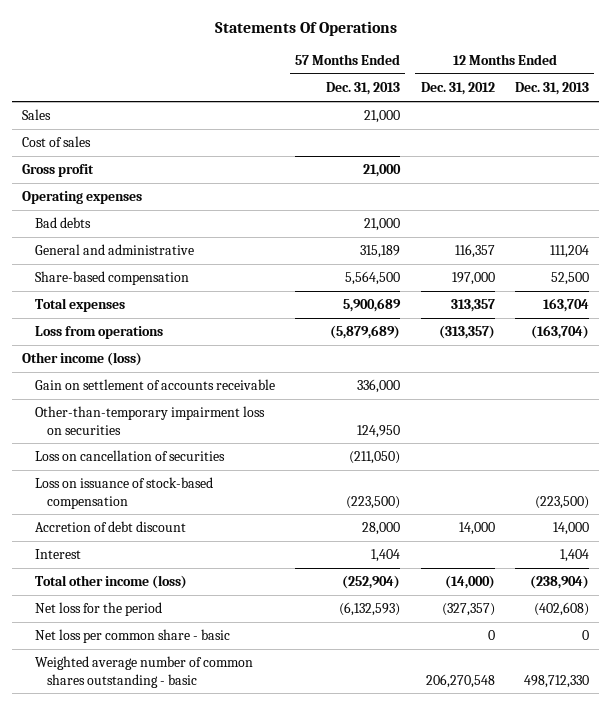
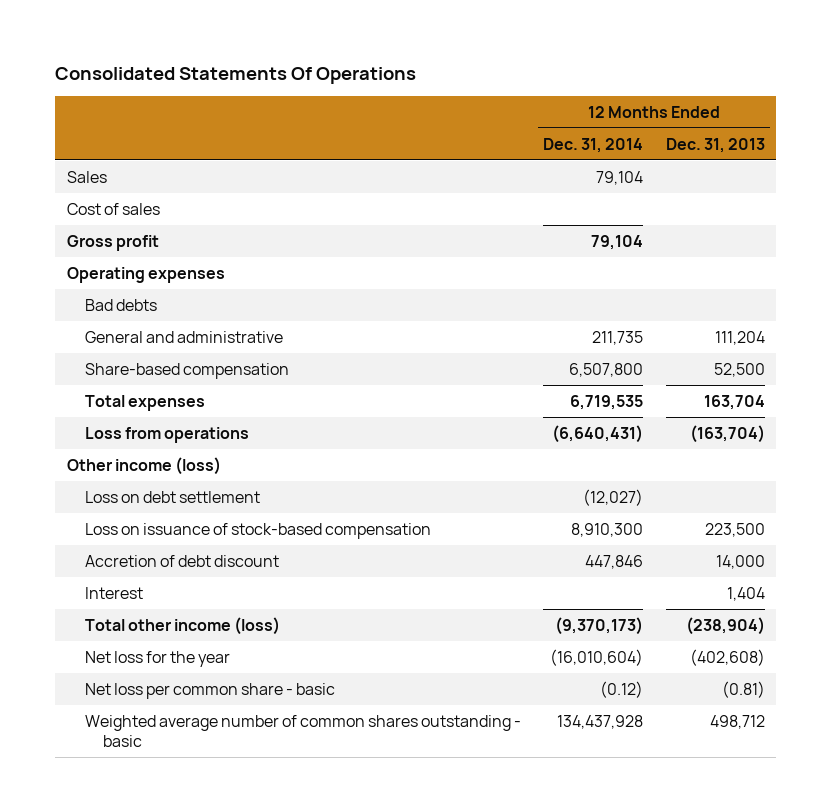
- Statements Of Operations
+ Consolidated Statements Of Operations
- | 57 Months Ended Dec. 31, 2013 | 12 Months Ended Dec. 31, 2012 | 12 Months Ended Dec. 31, 2013
+ | 12 Months Ended Dec. 31, 2014 | 12 Months Ended Dec. 31, 2013
- Gain on settlement of accounts receivable | 336,000 | |
- Other-than-temporary impairment loss on securities | 124,950 | |
- Loss on cancellation of securities | (211,050) | |
- Loss on issuance of stock-based compensation | (223,500) | | (223,500)
+ Loss on debt settlement | (12,027) |
+ Loss on issuance of stock-based compensation | 8,910,300 | 223,500
- Net loss for the period | (6,132,593) | (327,357) | (402,608)
- Net loss per common share - basic | | 0 | 0
- Weighted average number of common shares outstanding - basic | | 206,270,548 | 498,712,330
+ Net loss for the year | (16,010,604) | (402,608)
+ Net loss per common share - basic | (0.12) | (0.81)
+ Weighted average number of common shares outstanding - basic | 134,437,928 | 498,712

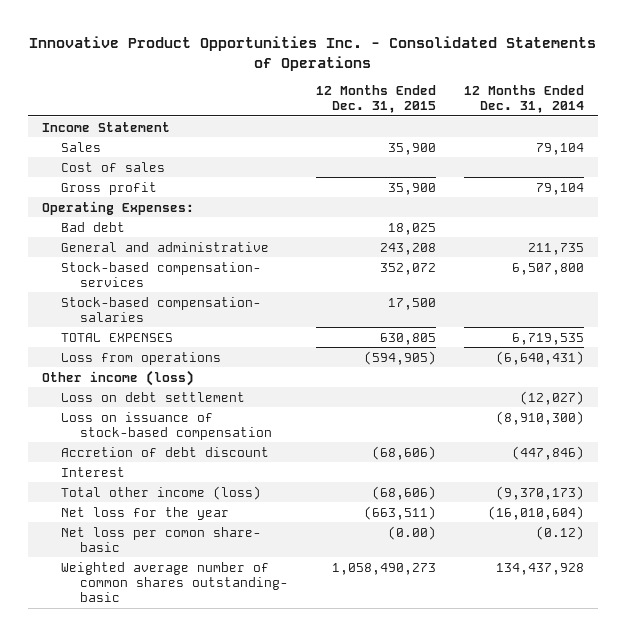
- Consolidated Statements Of Operations
+ Innovative Product Opportunities Inc. - Consolidated Statements of Operations
- | 12 Months Ended Dec. 31, 2014 | 12 Months Ended Dec. 31, 2013
+ | 12 Months Ended Dec. 31, 2015 | 12 Months Ended Dec. 31, 2014
+ Income Statement
- Operating expenses
- Bad debts
+ Operating Expenses:
+ Bad debt | 18,025 |
- Share-based compensation | 6,507,800 | 52,500
- Total expenses | 6,719,535 | 163,704
+ Stock-based compensation- services | 352,072 | 6,507,800
+ Stock-based compensation- salaries | 17,500 |
+ TOTAL EXPENSES | 630,805 | 6,719,535
- Loss on issuance of stock-based compensation | 8,910,300 | 223,500
- Accretion of debt discount | 447,846 | 14,000
+ Loss on issuance of stock-based compensation | | (8,910,300)
+ Accretion of debt discount | (68,606) | (447,846)
- Net loss per common share - basic | (0.12) | (0.81)
- Weighted average number of common shares outstanding - basic | 134,437,928 | 498,712
+ Net loss per comon share- basic | (0.00) | (0.12)
+ Weighted average number of common shares outstanding- basic | 1,058,490,273 | 134,437,928

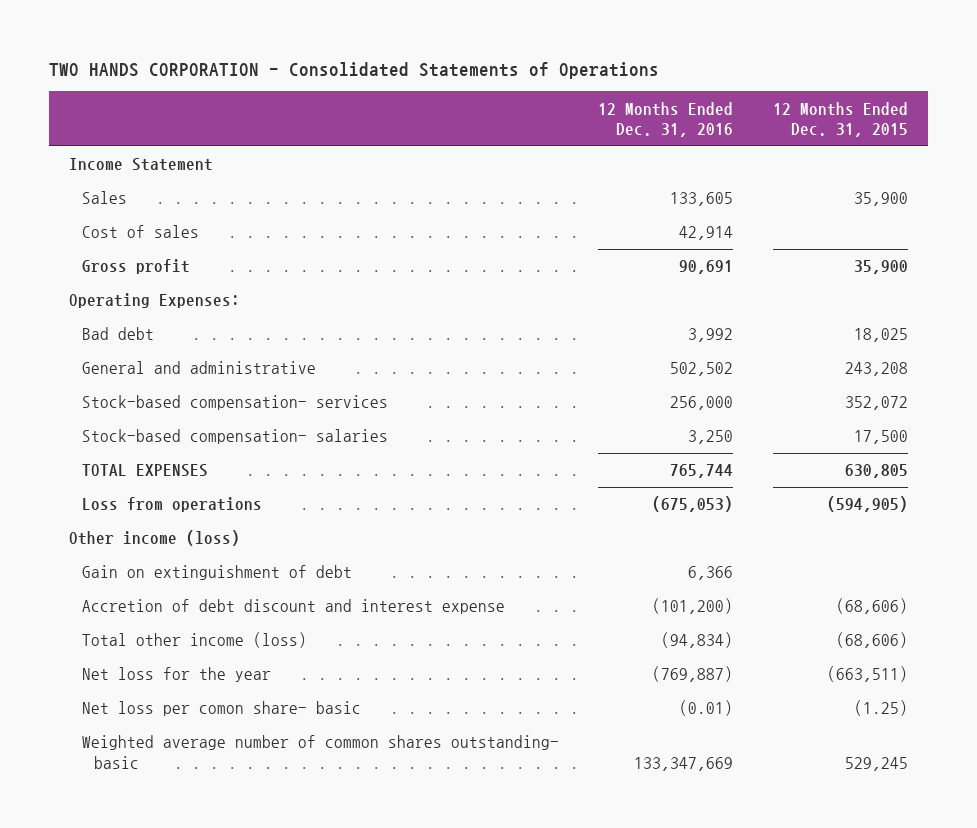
- Innovative Product Opportunities Inc. - Consolidated Statements of Operations
+ TWO HANDS CORPORATION - Consolidated Statements of Operations
- | 12 Months Ended Dec. 31, 2015 | 12 Months Ended Dec. 31, 2014
+ | 12 Months Ended Dec. 31, 2016 | 12 Months Ended Dec. 31, 2015
- Loss on debt settlement | | (12,027)
- Loss on issuance of stock-based compensation | | (8,910,300)
- Accretion of debt discount | (68,606) | (447,846)
- Interest
+ Gain on extinguishment of debt | 6,366 |
+ Accretion of debt discount and interest expense | (101,200) | (68,606)
- Net loss per comon share- basic | (0.00) | (0.12)
- Weighted average number of common shares outstanding- basic | 1,058,490,273 | 134,437,928
+ Net loss per comon share- basic | (0.01) | (1.25)
+ Weighted average number of common shares outstanding- basic | 133,347,669 | 529,245

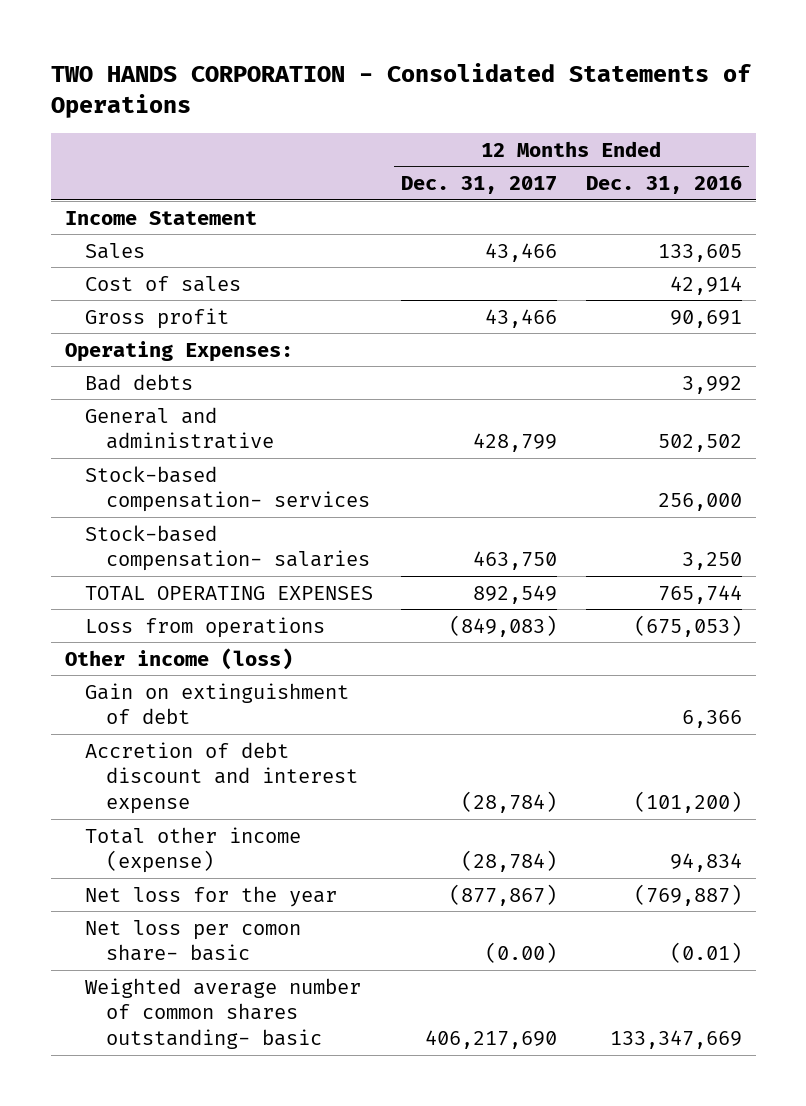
- | 12 Months Ended Dec. 31, 2016 | 12 Months Ended Dec. 31, 2015
+ | 12 Months Ended Dec. 31, 2017 | 12 Months Ended Dec. 31, 2016
- Bad debt | 3,992 | 18,025
+ Bad debts | | 3,992
- TOTAL EXPENSES | 765,744 | 630,805
+ TOTAL OPERATING EXPENSES | 892,549 | 765,744
- Total other income (loss) | (94,834) | (68,606)
+ Total other income (expense) | (28,784) | 94,834

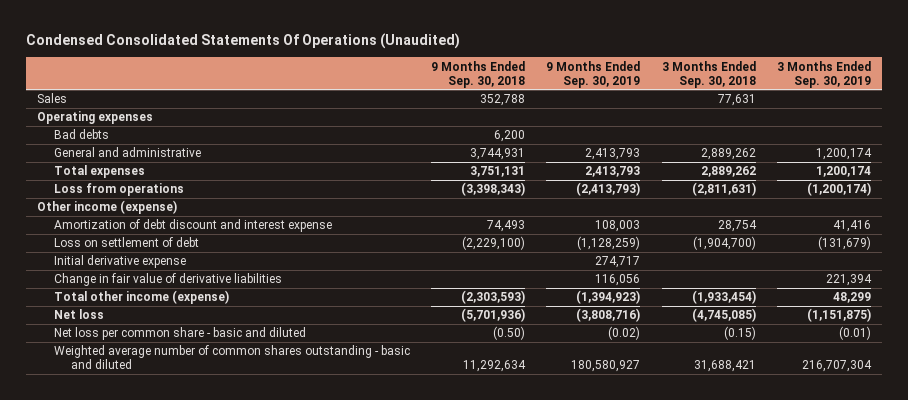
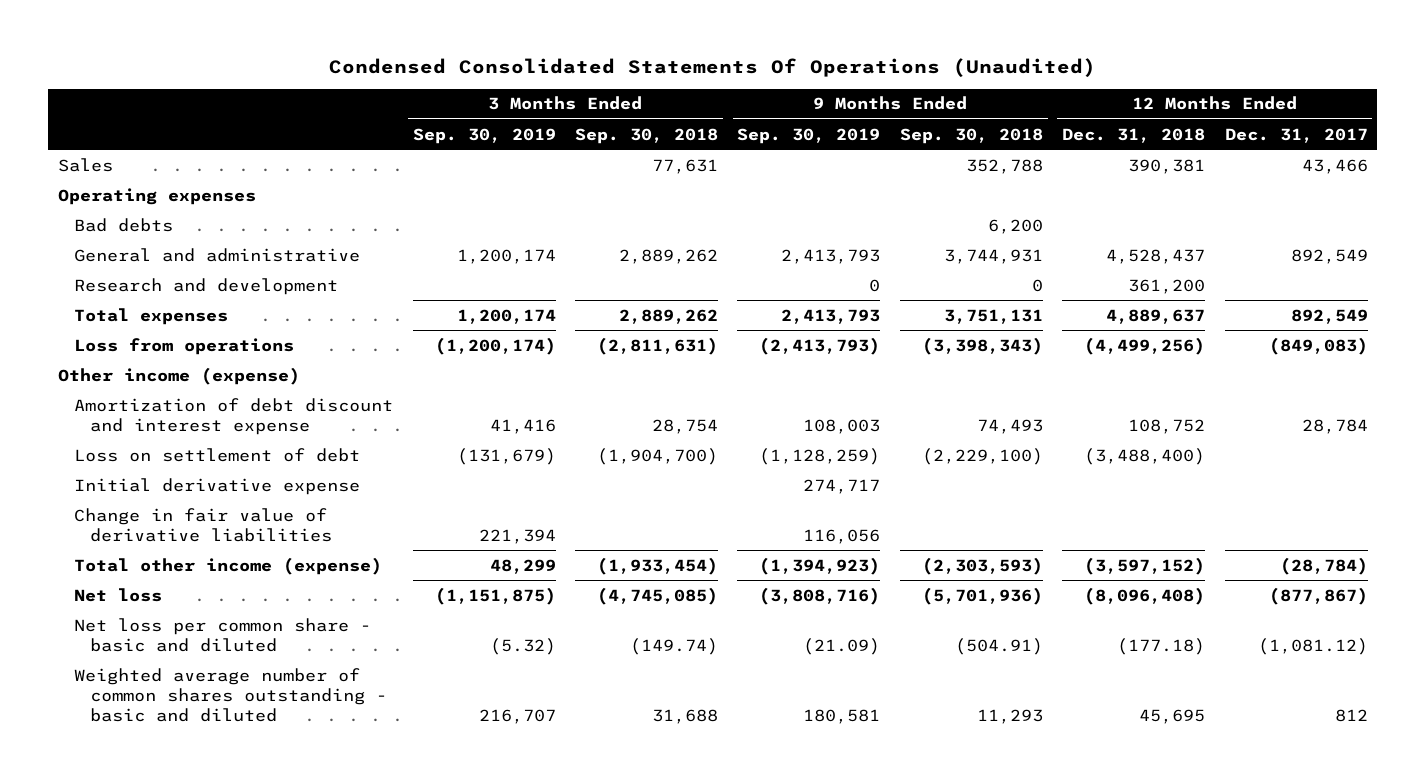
- | 9 Months Ended Sep. 30, 2018 | 9 Months Ended Sep. 30, 2019 | 3 Months Ended Sep. 30, 2018 | 3 Months Ended Sep. 30, 2019
+ | 3 Months Ended Sep. 30, 2019 | 3 Months Ended Sep. 30, 2018 | 9 Months Ended Sep. 30, 2019 | 9 Months Ended Sep. 30, 2018 | 12 Months Ended Dec. 31, 2018 | 12 Months Ended Dec. 31, 2017
+ Research and development | | | 0 | 0 | 361,200 |
- Net loss per common share - basic and diluted | (0.50) | (0.02) | (0.15) | (0.01)
- Weighted average number of common shares outstanding - basic and diluted | 11,292,634 | 180,580,927 | 31,688,421 | 216,707,304
+ Net loss per common share - basic and diluted | (5.32) | (149.74) | (21.09) | (504.91) | (177.18) | (1,081.12)
+ Weighted average number of common shares outstanding - basic and diluted | 216,707 | 31,688 | 180,581 | 11,293 | 45,695 | 812

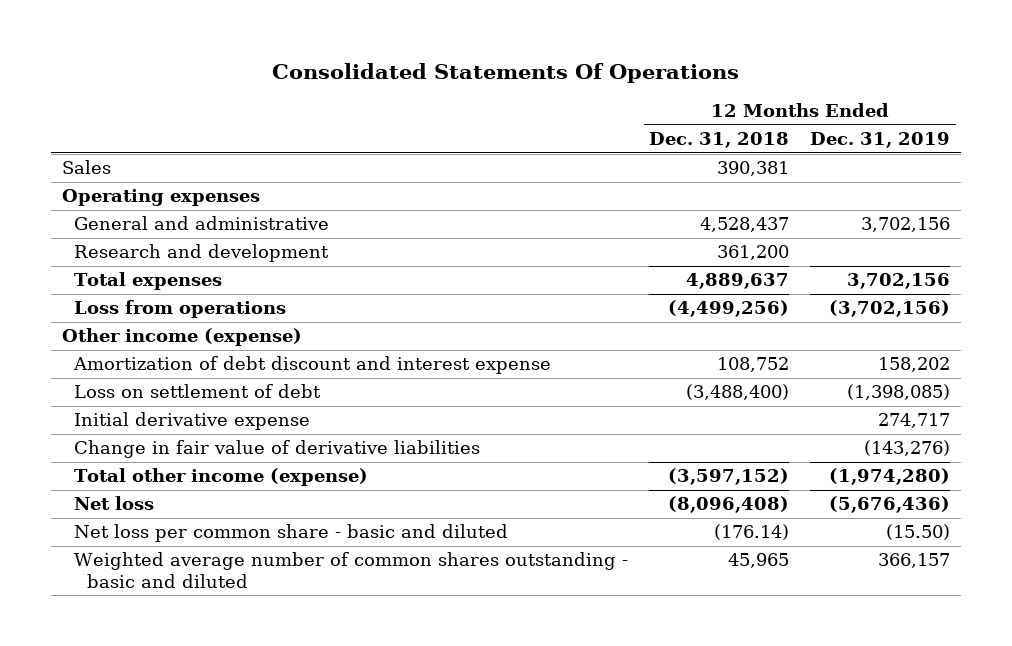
- Condensed Consolidated Statements Of Operations (Unaudited)
+ Consolidated Statements Of Operations
- | 3 Months Ended Sep. 30, 2019 | 3 Months Ended Sep. 30, 2018 | 9 Months Ended Sep. 30, 2019 | 9 Months Ended Sep. 30, 2018 | 12 Months Ended Dec. 31, 2018 | 12 Months Ended Dec. 31, 2017
+ | 12 Months Ended Dec. 31, 2018 | 12 Months Ended Dec. 31, 2019
- Bad debts | | | | 6,200 | |
- Net loss per common share - basic and diluted | (5.32) | (149.74) | (21.09) | (504.91) | (177.18) | (1,081.12)
- Weighted average number of common shares outstanding - basic and diluted | 216,707 | 31,688 | 180,581 | 11,293 | 45,695 | 812
+ Net loss per common share - basic and diluted | (176.14) | (15.50)
+ Weighted average number of common shares outstanding - basic and diluted | 45,965 | 366,157

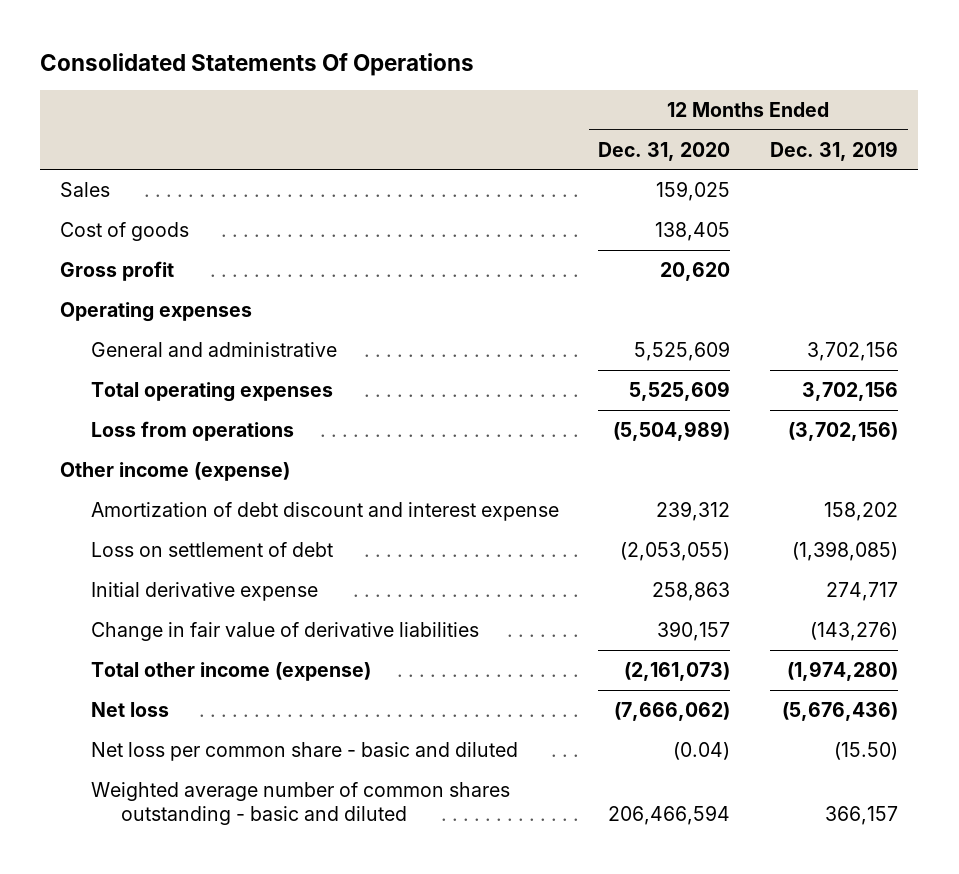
- | 12 Months Ended Dec. 31, 2018 | 12 Months Ended Dec. 31, 2019
+ | 12 Months Ended Dec. 31, 2020 | 12 Months Ended Dec. 31, 2019
+ Cost of goods | 138,405 |
+ Gross profit | 20,620 |
- Research and development | 361,200 |
- Total expenses | 4,889,637 | 3,702,156
+ Total operating expenses | 5,525,609 | 3,702,156

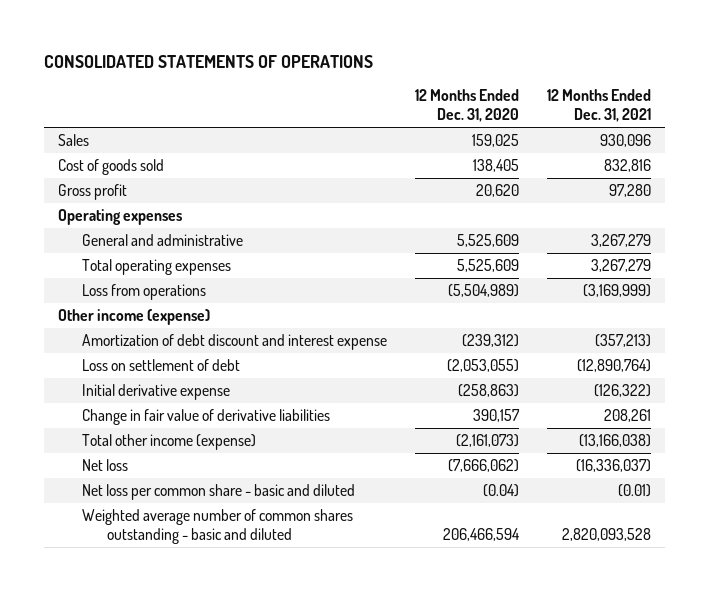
- Consolidated Statements Of Operations
+ CONSOLIDATED STATEMENTS OF OPERATIONS
- | 12 Months Ended Dec. 31, 2020 | 12 Months Ended Dec. 31, 2019
+ | 12 Months Ended Dec. 31, 2020 | 12 Months Ended Dec. 31, 2021
- Cost of goods | 138,405 |
+ Cost of goods sold | 138,405 | 832,816
- Amortization of debt discount and interest expense | 239,312 | 158,202
+ Amortization of debt discount and interest expense | (239,312) | (357,213)
- Initial derivative expense | 258,863 | 274,717
+ Initial derivative expense | (258,863) | (126,322)

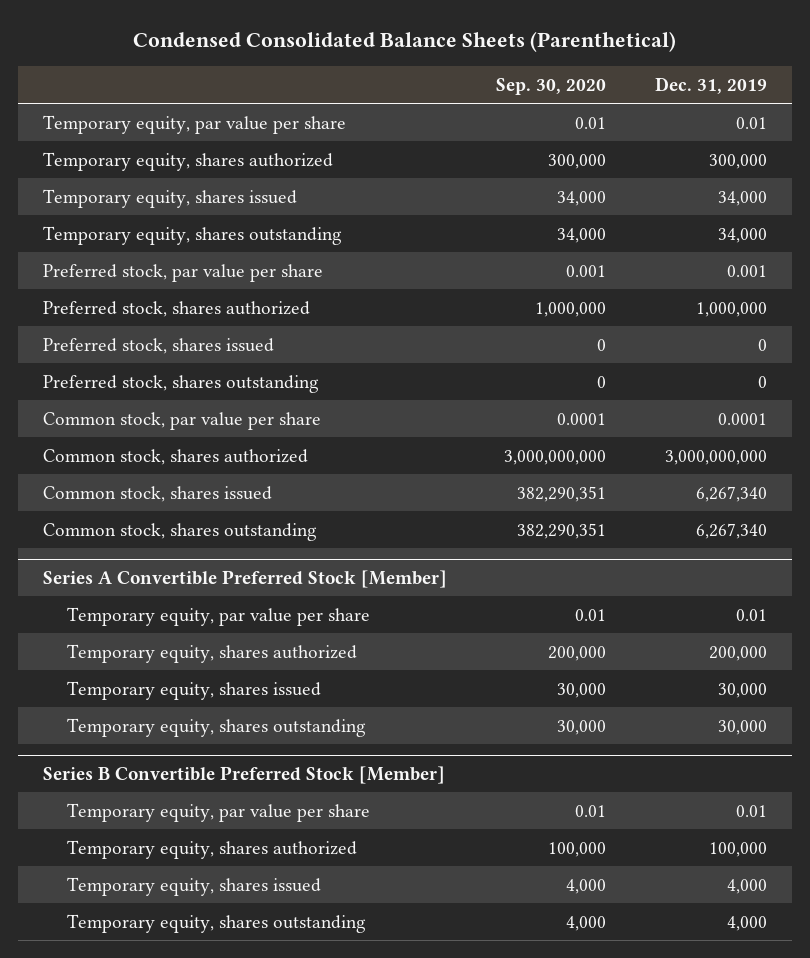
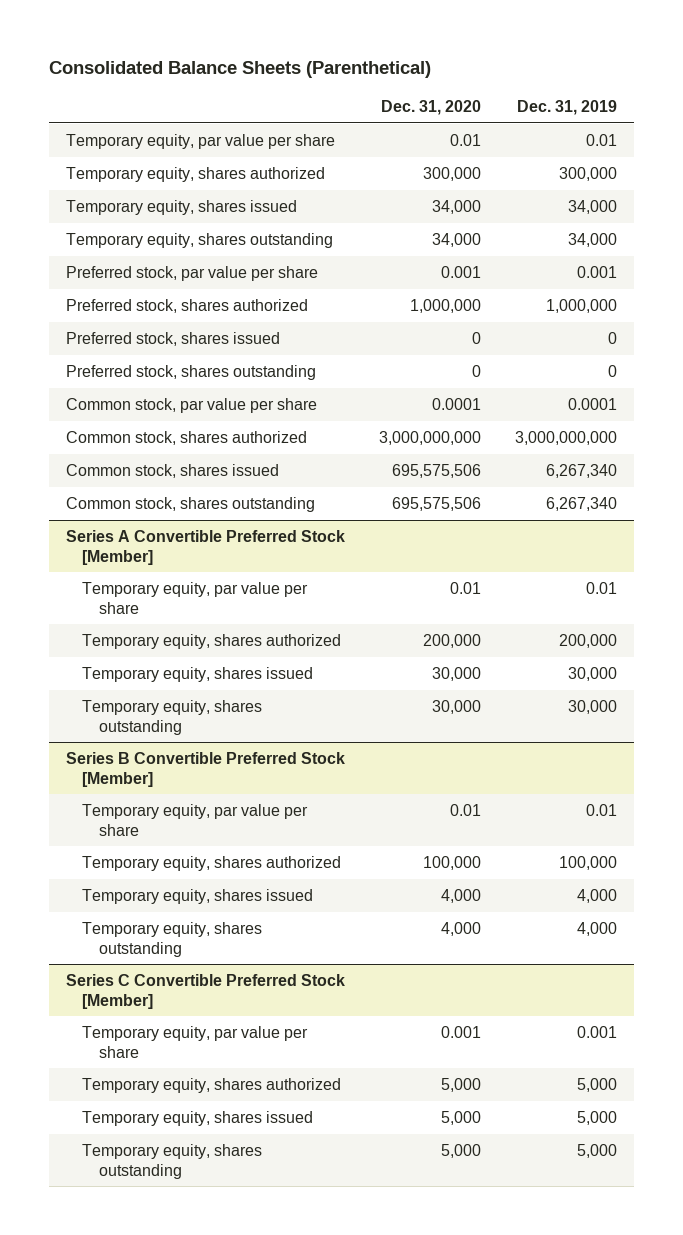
- Condensed Consolidated Balance Sheets (Parenthetical)
+ Consolidated Balance Sheets (Parenthetical)
- | Sep. 30, 2020 | Dec. 31, 2019
+ | Dec. 31, 2020 | Dec. 31, 2019
+ Series C Convertible Preferred Stock [Member]
+ Temporary equity, par value per share | 0.001 | 0.001
+ Temporary equity, shares authorized | 5,000 | 5,000
+ Temporary equity, shares issued | 5,000 | 5,000
+ Temporary equity, shares outstanding | 5,000 | 5,000

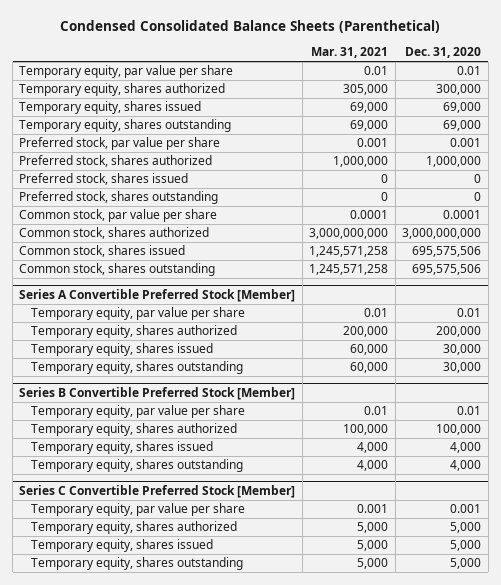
- Consolidated Balance Sheets (Parenthetical)
+ Condensed Consolidated Balance Sheets (Parenthetical)
- | Dec. 31, 2020 | Dec. 31, 2019
+ | Mar. 31, 2021 | Dec. 31, 2020
- Temporary equity, shares issued | 34,000 | 34,000
- Temporary equity, shares outstanding | 34,000 | 34,000
+ Temporary equity, shares issued | 69,000 | 69,000
+ Temporary equity, shares outstanding | 69,000 | 69,000

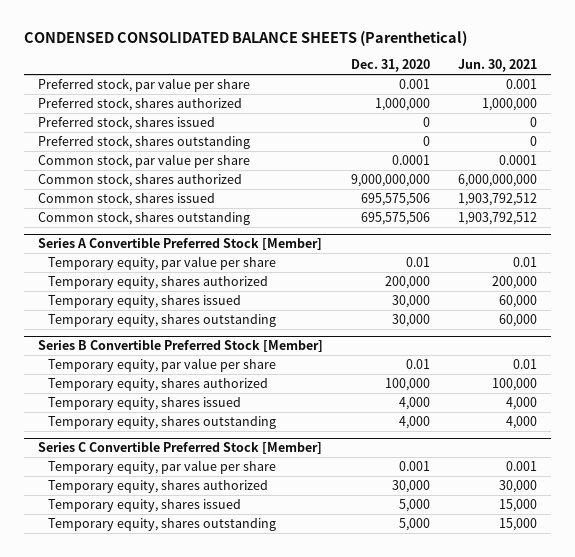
- Condensed Consolidated Balance Sheets (Parenthetical)
+ CONDENSED CONSOLIDATED BALANCE SHEETS (Parenthetical)
- | Mar. 31, 2021 | Dec. 31, 2020
+ | Dec. 31, 2020 | Jun. 30, 2021
- Temporary equity, par value per share | 0.01 | 0.01
- Temporary equity, shares authorized | 305,000 | 300,000
- Temporary equity, shares issued | 69,000 | 69,000
- Temporary equity, shares outstanding | 69,000 | 69,000
- Common stock, shares authorized | 3,000,000,000 | 3,000,000,000
+ Common stock, shares authorized | 9,000,000,000 | 6,000,000,000
@ Series C Convertible Preferred Stock [Member]
- Temporary equity, shares authorized | 5,000 | 5,000
+ Temporary equity, shares authorized | 30,000 | 30,000

